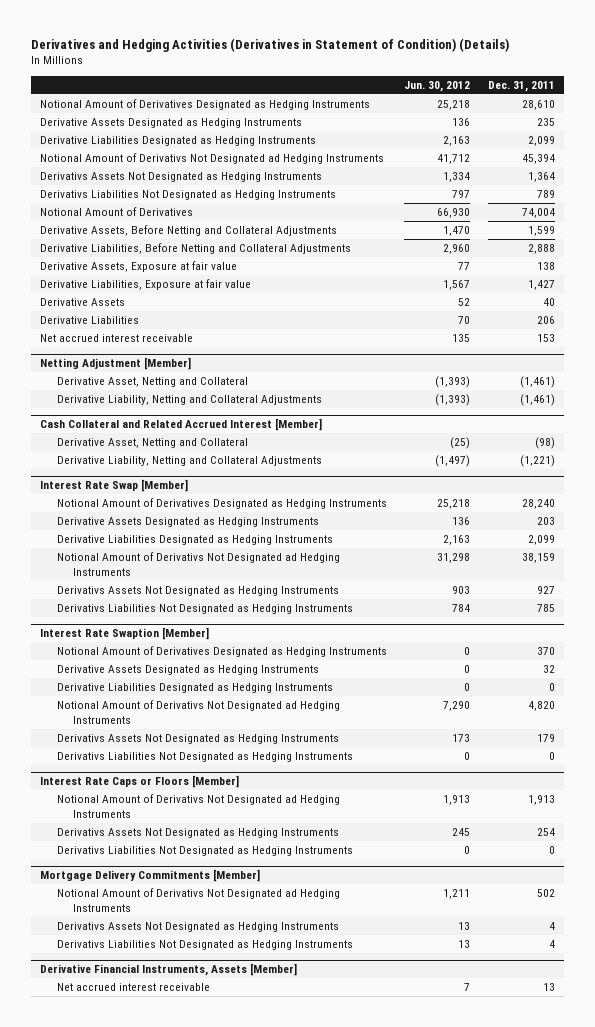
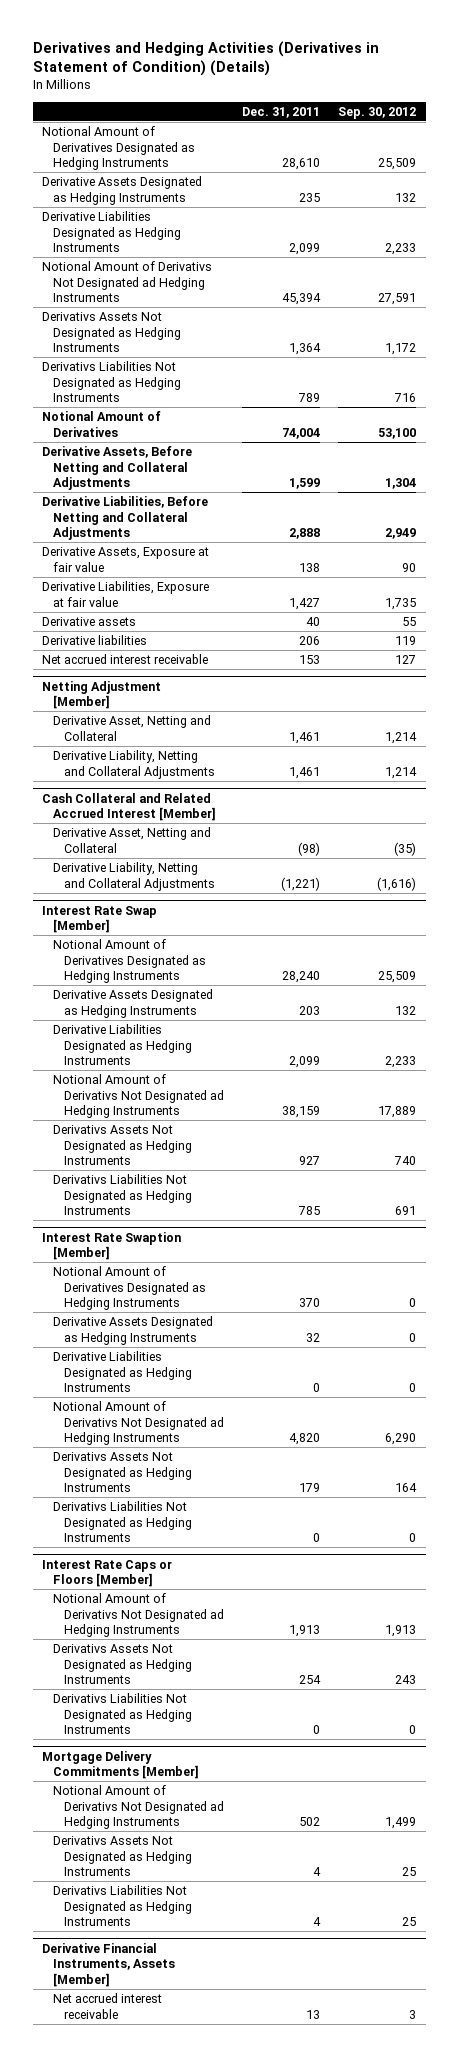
- | Jun. 30, 2012 | Dec. 31, 2011
+ | Dec. 31, 2011 | Sep. 30, 2012
- Derivative Assets | 52 | 40
- Derivative Liabilities | 70 | 206
+ Derivative assets | 40 | 55
+ Derivative liabilities | 206 | 119
@ Netting Adjustment [Member]
- Derivative Asset, Netting and Collateral | (1,393) | (1,461)
- Derivative Liability, Netting and Collateral Adjustments | (1,393) | (1,461)
+ Derivative Asset, Netting and Collateral | 1,461 | 1,214
+ Derivative Liability, Netting and Collateral Adjustments | 1,461 | 1,214

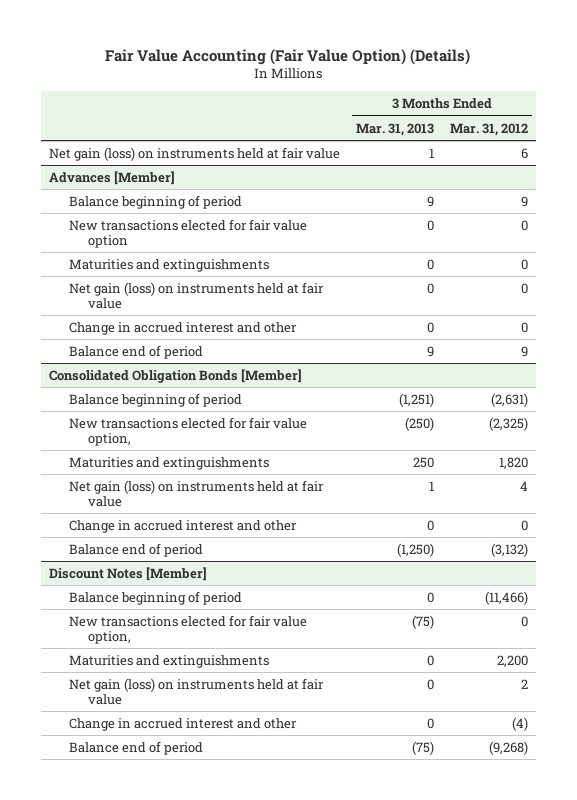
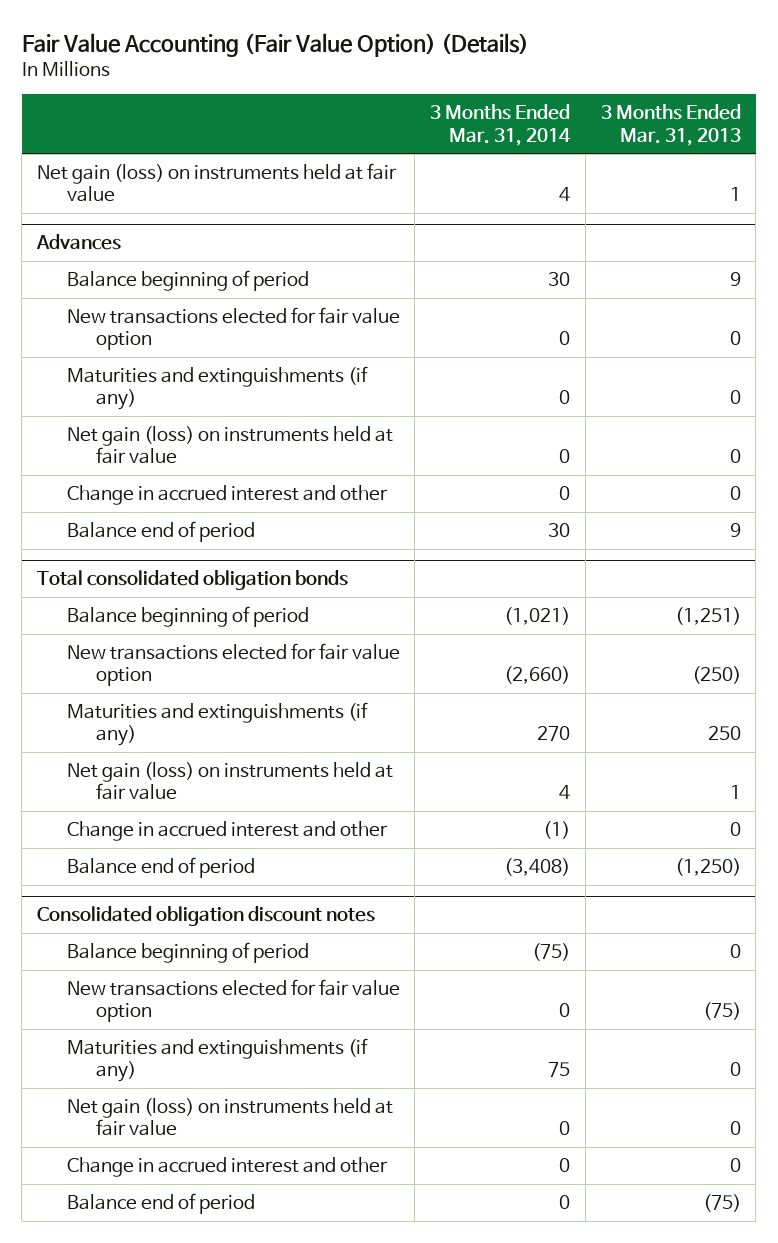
- | 3 Months Ended Mar. 31, 2013 | 3 Months Ended Mar. 31, 2012
+ | 3 Months Ended Mar. 31, 2014 | 3 Months Ended Mar. 31, 2013
- Advances [Member]
+ Advances
- Maturities and extinguishments | 0 | 0
+ Maturities and extinguishments (if any) | 0 | 0
- Consolidated Obligation Bonds [Member]
+ Total consolidated obligation bonds
- New transactions elected for fair value option, | (250) | (2,325)
- Maturities and extinguishments | 250 | 1,820
+ New transactions elected for fair value option | (2,660) | (250)
+ Maturities and extinguishments (if any) | 270 | 250
- Discount Notes [Member]
+ Consolidated obligation discount notes
- New transactions elected for fair value option, | (75) | 0
- Maturities and extinguishments | 0 | 2,200
+ New transactions elected for fair value option | 0 | (75)
+ Maturities and extinguishments (if any) | 75 | 0

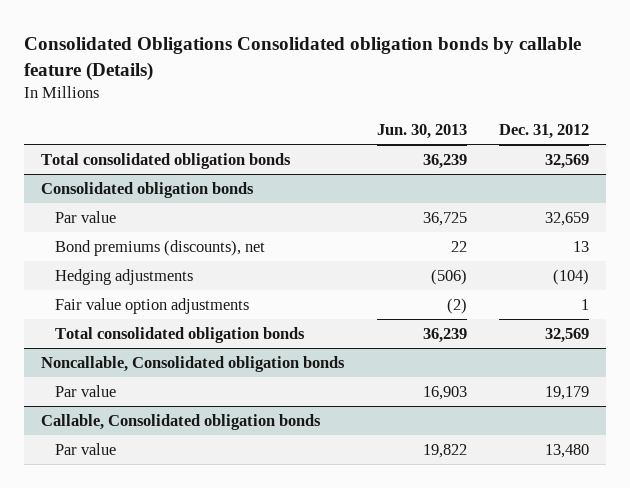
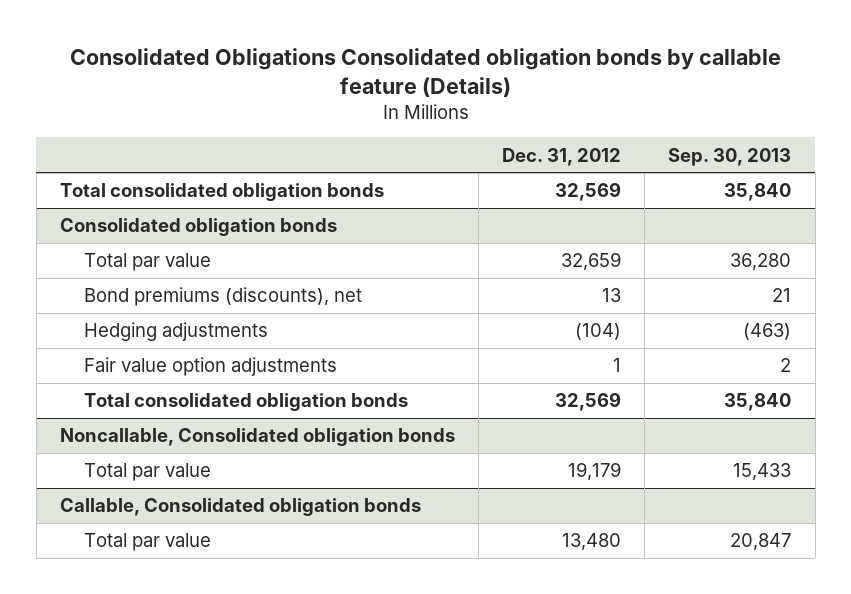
- | Jun. 30, 2013 | Dec. 31, 2012
+ | Dec. 31, 2012 | Sep. 30, 2013
@ Consolidated obligation bonds
- Par value | 36,725 | 32,659
+ Total par value | 32,659 | 36,280
@ Noncallable, Consolidated obligation bonds
- Par value | 16,903 | 19,179
+ Total par value | 19,179 | 15,433
@ Callable, Consolidated obligation bonds
- Par value | 19,822 | 13,480
+ Total par value | 13,480 | 20,847

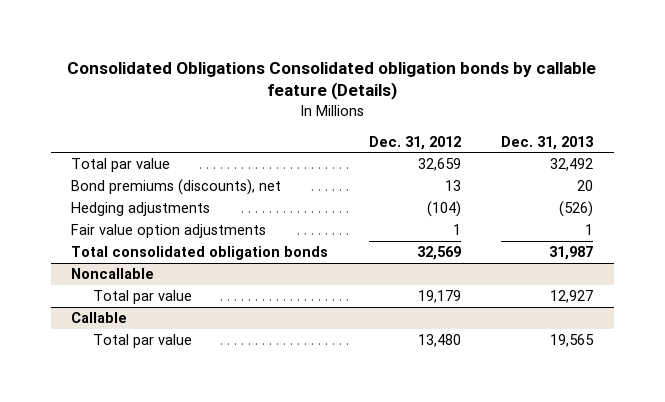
- | Dec. 31, 2012 | Sep. 30, 2013
+ | Dec. 31, 2012 | Dec. 31, 2013
- Total consolidated obligation bonds | 32,569 | 35,840
- Consolidated obligation bonds
- Noncallable, Consolidated obligation bonds
+ Noncallable
- Callable, Consolidated obligation bonds
+ Callable

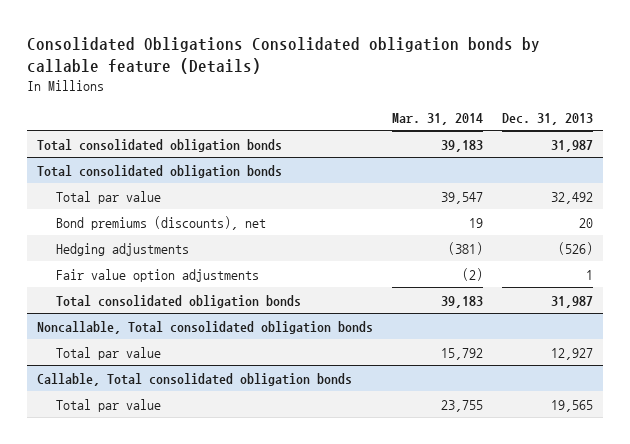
- | Dec. 31, 2012 | Dec. 31, 2013
+ | Mar. 31, 2014 | Dec. 31, 2013
+ Total consolidated obligation bonds | 39,183 | 31,987
+ Total consolidated obligation bonds
- Noncallable
+ Noncallable, Total consolidated obligation bonds
- Callable
+ Callable, Total consolidated obligation bonds

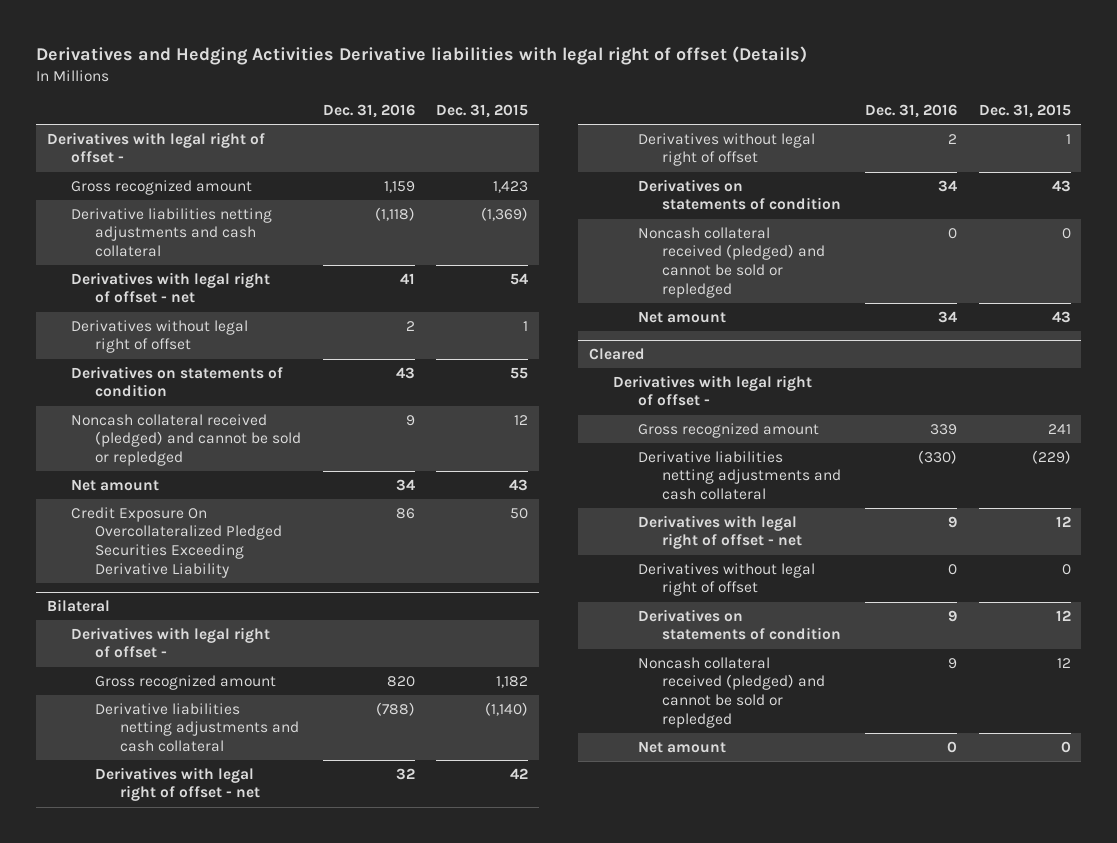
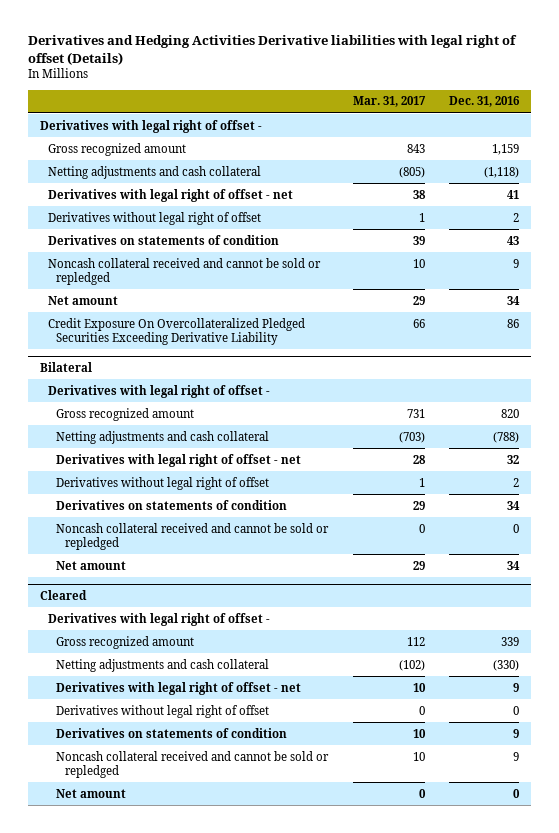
- | Dec. 31, 2016 | Dec. 31, 2015
+ | Mar. 31, 2017 | Dec. 31, 2016
- Derivative liabilities netting adjustments and cash collateral | (1,118) | (1,369)
+ Netting adjustments and cash collateral | (805) | (1,118)
- Noncash collateral received (pledged) and cannot be sold or repledged | 9 | 12
+ Noncash collateral received and cannot be sold or repledged | 10 | 9
@ Bilateral
- Derivative liabilities netting adjustments and cash collateral | (788) | (1,140)
+ Netting adjustments and cash collateral | (703) | (788)
- Noncash collateral received (pledged) and cannot be sold or repledged | 0 | 0
+ Noncash collateral received and cannot be sold or repledged | 0 | 0
@ Cleared
- Derivative liabilities netting adjustments and cash collateral | (330) | (229)
+ Netting adjustments and cash collateral | (102) | (330)
- Noncash collateral received (pledged) and cannot be sold or repledged | 9 | 12
+ Noncash collateral received and cannot be sold or repledged | 10 | 9

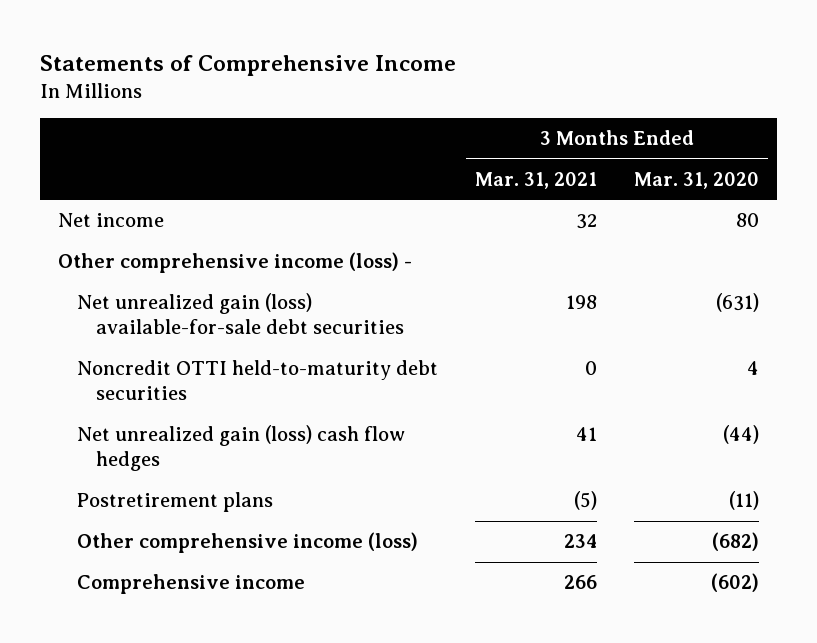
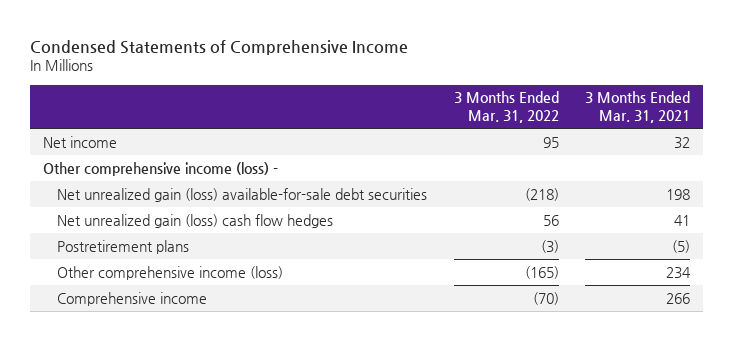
- Statements of Comprehensive Income
+ Condensed Statements of Comprehensive Income
- | 3 Months Ended Mar. 31, 2021 | 3 Months Ended Mar. 31, 2020
+ | 3 Months Ended Mar. 31, 2022 | 3 Months Ended Mar. 31, 2021
- Noncredit OTTI held-to-maturity debt securities | 0 | 4

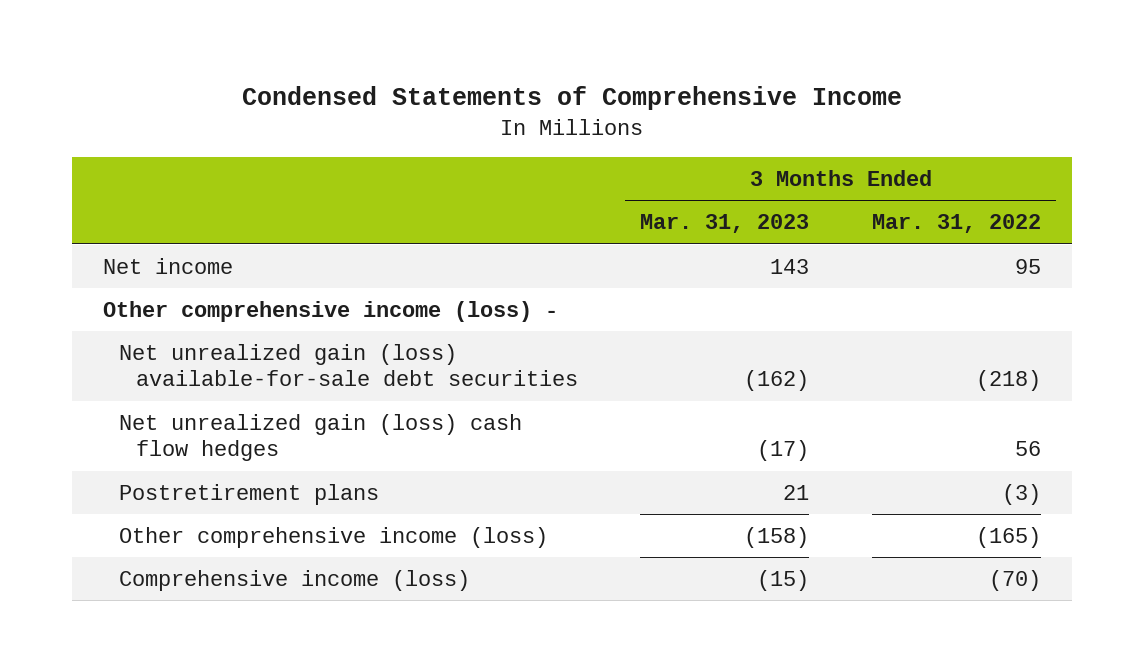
- | 3 Months Ended Mar. 31, 2022 | 3 Months Ended Mar. 31, 2021
+ | 3 Months Ended Mar. 31, 2023 | 3 Months Ended Mar. 31, 2022
- Comprehensive income | (70) | 266
+ Comprehensive income (loss) | (15) | (70)

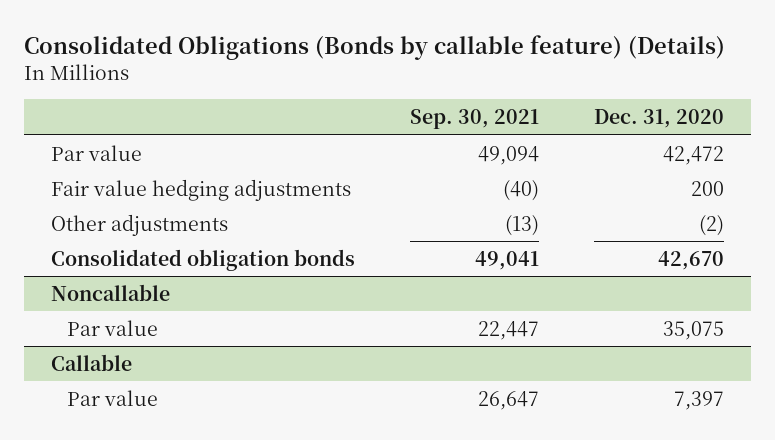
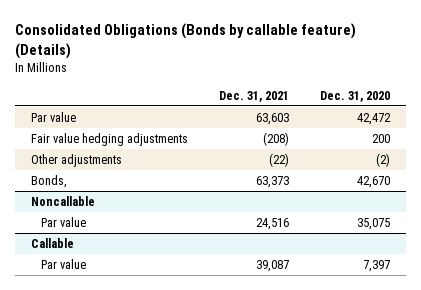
- | Sep. 30, 2021 | Dec. 31, 2020
+ | Dec. 31, 2021 | Dec. 31, 2020
- Consolidated obligation bonds | 49,041 | 42,670
+ Bonds, | 63,373 | 42,670

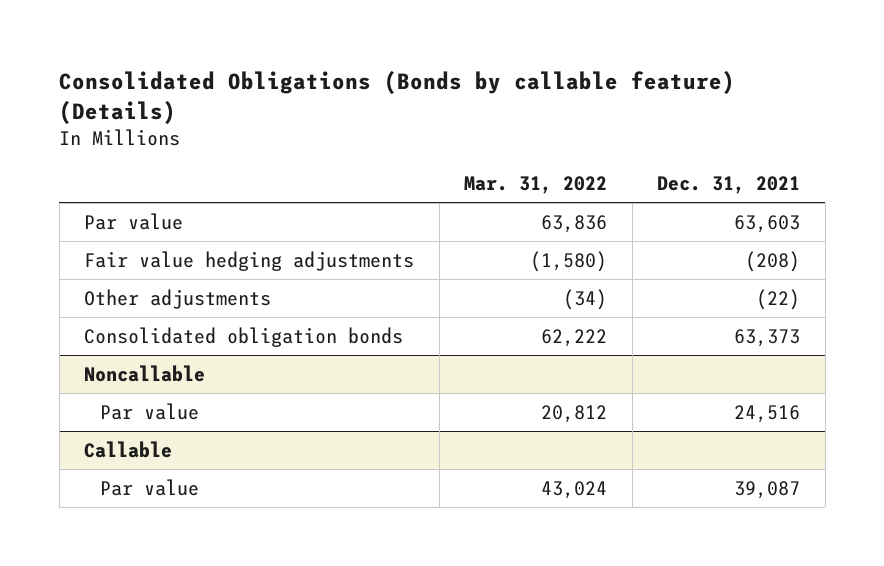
- | Dec. 31, 2021 | Dec. 31, 2020
+ | Mar. 31, 2022 | Dec. 31, 2021
- Bonds, | 63,373 | 42,670
+ Consolidated obligation bonds | 62,222 | 63,373

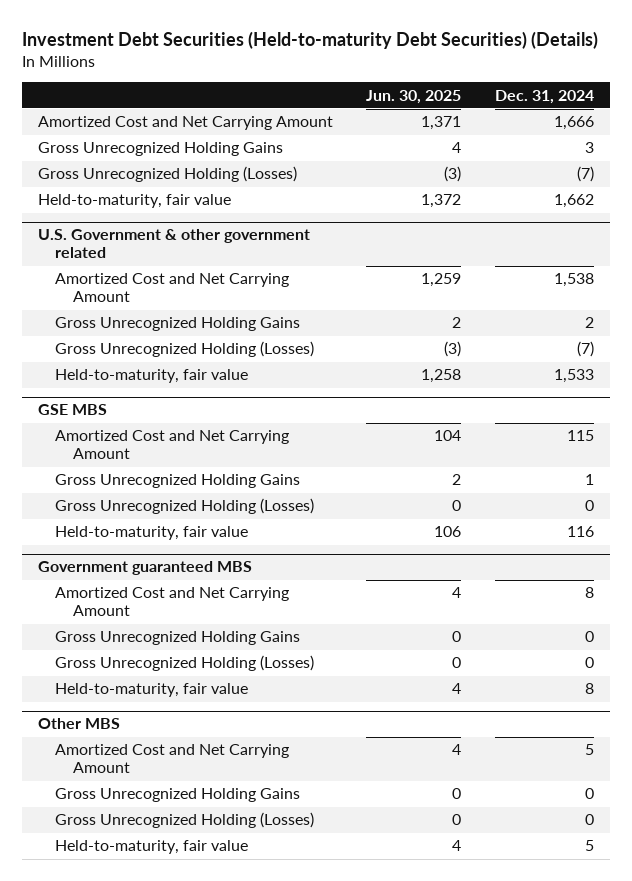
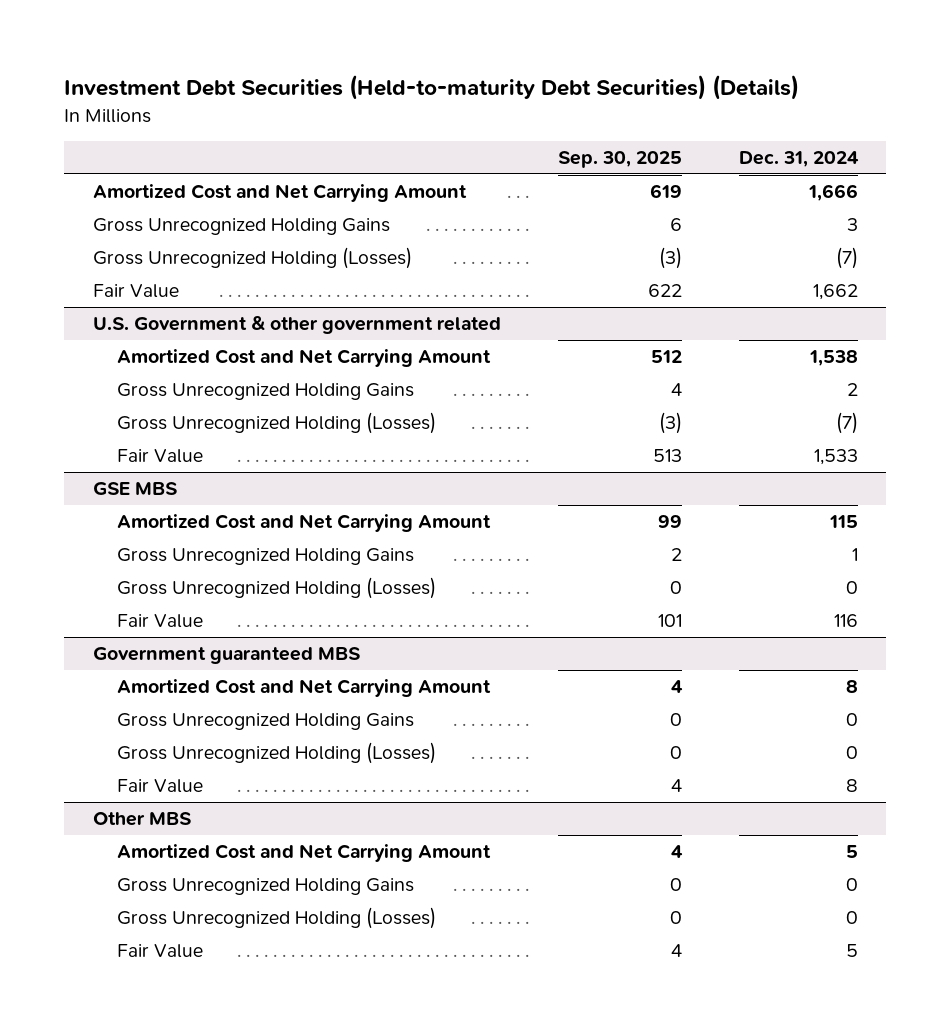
- | Jun. 30, 2025 | Dec. 31, 2024
+ | Sep. 30, 2025 | Dec. 31, 2024
- Held-to-maturity, fair value | 1,372 | 1,662
+ Fair Value | 622 | 1,662
@ U.S. Government & other government related
- Held-to-maturity, fair value | 1,258 | 1,533
+ Fair Value | 513 | 1,533
@ GSE MBS
- Held-to-maturity, fair value | 106 | 116
+ Fair Value | 101 | 116
@ Government guaranteed MBS
- Held-to-maturity, fair value | 4 | 8
+ Fair Value | 4 | 8
@ Other MBS
- Held-to-maturity, fair value | 4 | 5
+ Fair Value | 4 | 5

